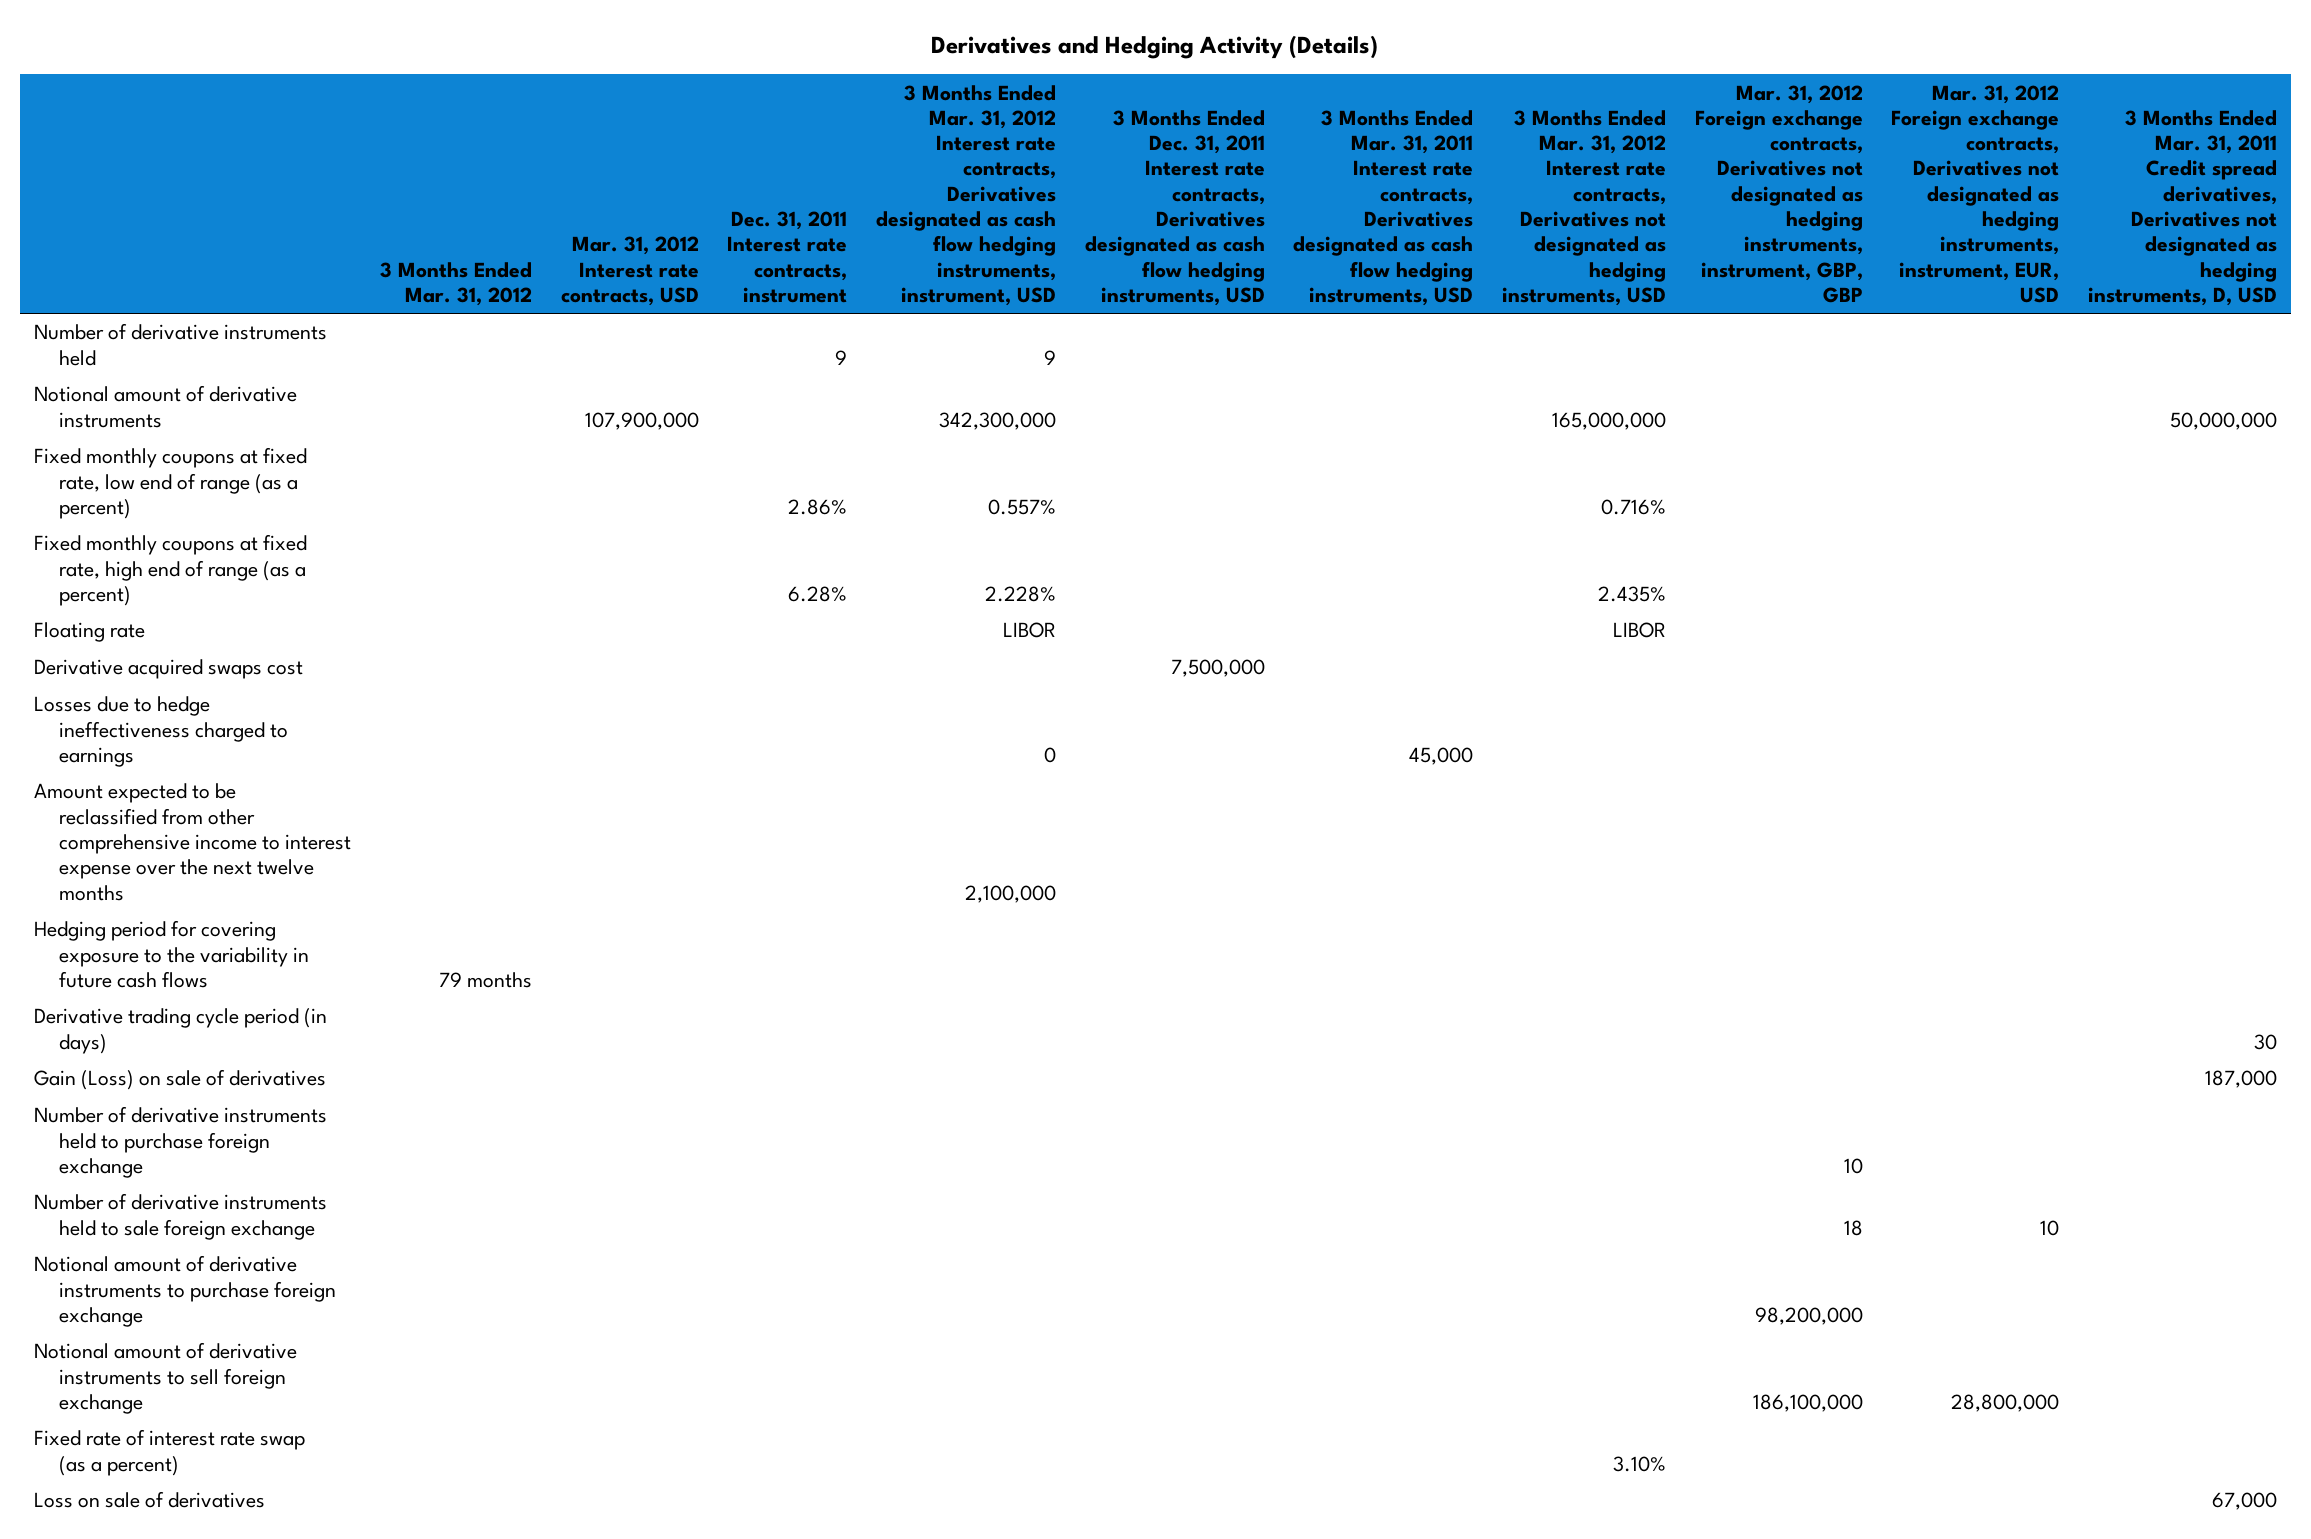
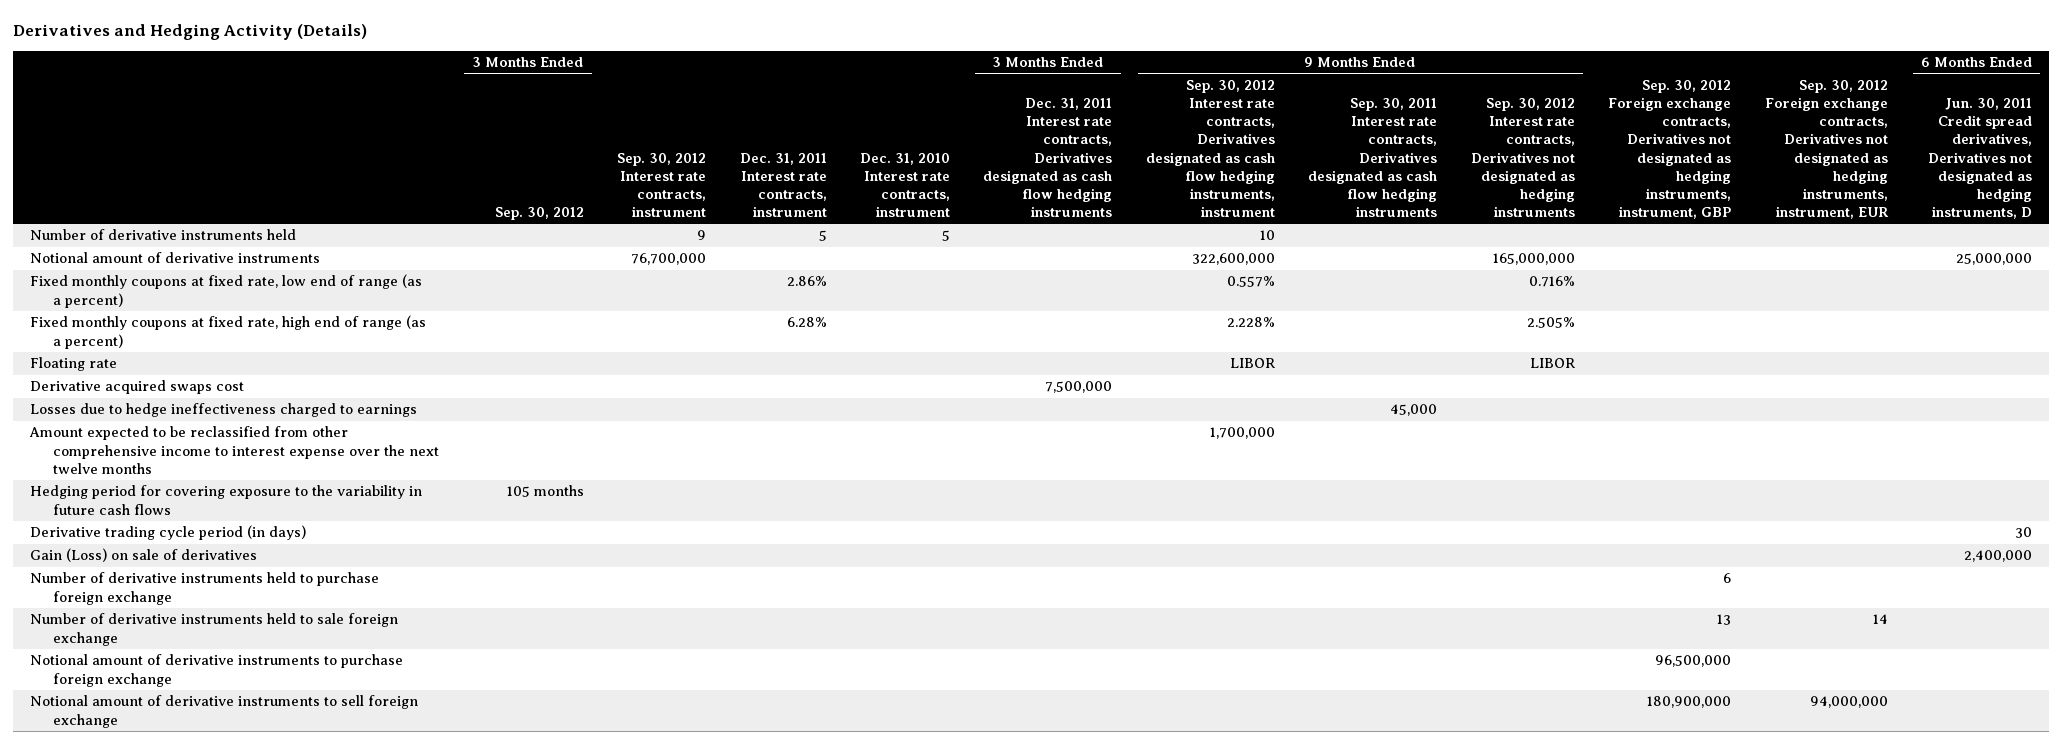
- | 3 Months Ended Mar. 31, 2012 | Mar. 31, 2012 Interest rate contracts, USD | Dec. 31, 2011 Interest rate contracts, instrument | 3 Months Ended Mar. 31, 2012 Interest rate contracts, Derivatives designated as cash flow hedging instruments, instrument, USD | 3 Months Ended Dec. 31, 2011 Interest rate contracts, Derivatives designated as cash flow hedging instruments, USD | 3 Months Ended Mar. 31, 2011 Interest rate contracts, Derivatives designated as cash flow hedging instruments, USD | 3 Months Ended Mar. 31, 2012 Interest rate contracts, Derivatives not designated as hedging instruments, USD | Mar. 31, 2012 Foreign exchange contracts, Derivatives not designated as hedging instruments, instrument, GBP, GBP | Mar. 31, 2012 Foreign exchange contracts, Derivatives not designated as hedging instruments, instrument, EUR, USD | 3 Months Ended Mar. 31, 2011 Credit spread derivatives, Derivatives not designated as hedging instruments, D, USD
+ | 3 Months Ended Sep. 30, 2012 | Sep. 30, 2012 Interest rate contracts, instrument | Dec. 31, 2011 Interest rate contracts, instrument | Dec. 31, 2010 Interest rate contracts, instrument | 3 Months Ended Dec. 31, 2011 Interest rate contracts, Derivatives designated as cash flow hedging instruments | 9 Months Ended Sep. 30, 2012 Interest rate contracts, Derivatives designated as cash flow hedging instruments, instrument | 9 Months Ended Sep. 30, 2011 Interest rate contracts, Derivatives designated as cash flow hedging instruments | 9 Months Ended Sep. 30, 2012 Interest rate contracts, Derivatives not designated as hedging instruments | Sep. 30, 2012 Foreign exchange contracts, Derivatives not designated as hedging instruments, instrument, GBP | Sep. 30, 2012 Foreign exchange contracts, Derivatives not designated as hedging instruments, instrument, EUR | 6 Months Ended Jun. 30, 2011 Credit spread derivatives, Derivatives not designated as hedging instruments, D
- Number of derivative instruments held | | | 9 | 9 | | | | | |
+ Number of derivative instruments held | | 9 | 5 | 5 | | 10 | | | | |
- Fixed rate of interest rate swap (as a percent) | | | | | | | 3.10% | | |
- Loss on sale of derivatives | | | | | | | | | | 67,000

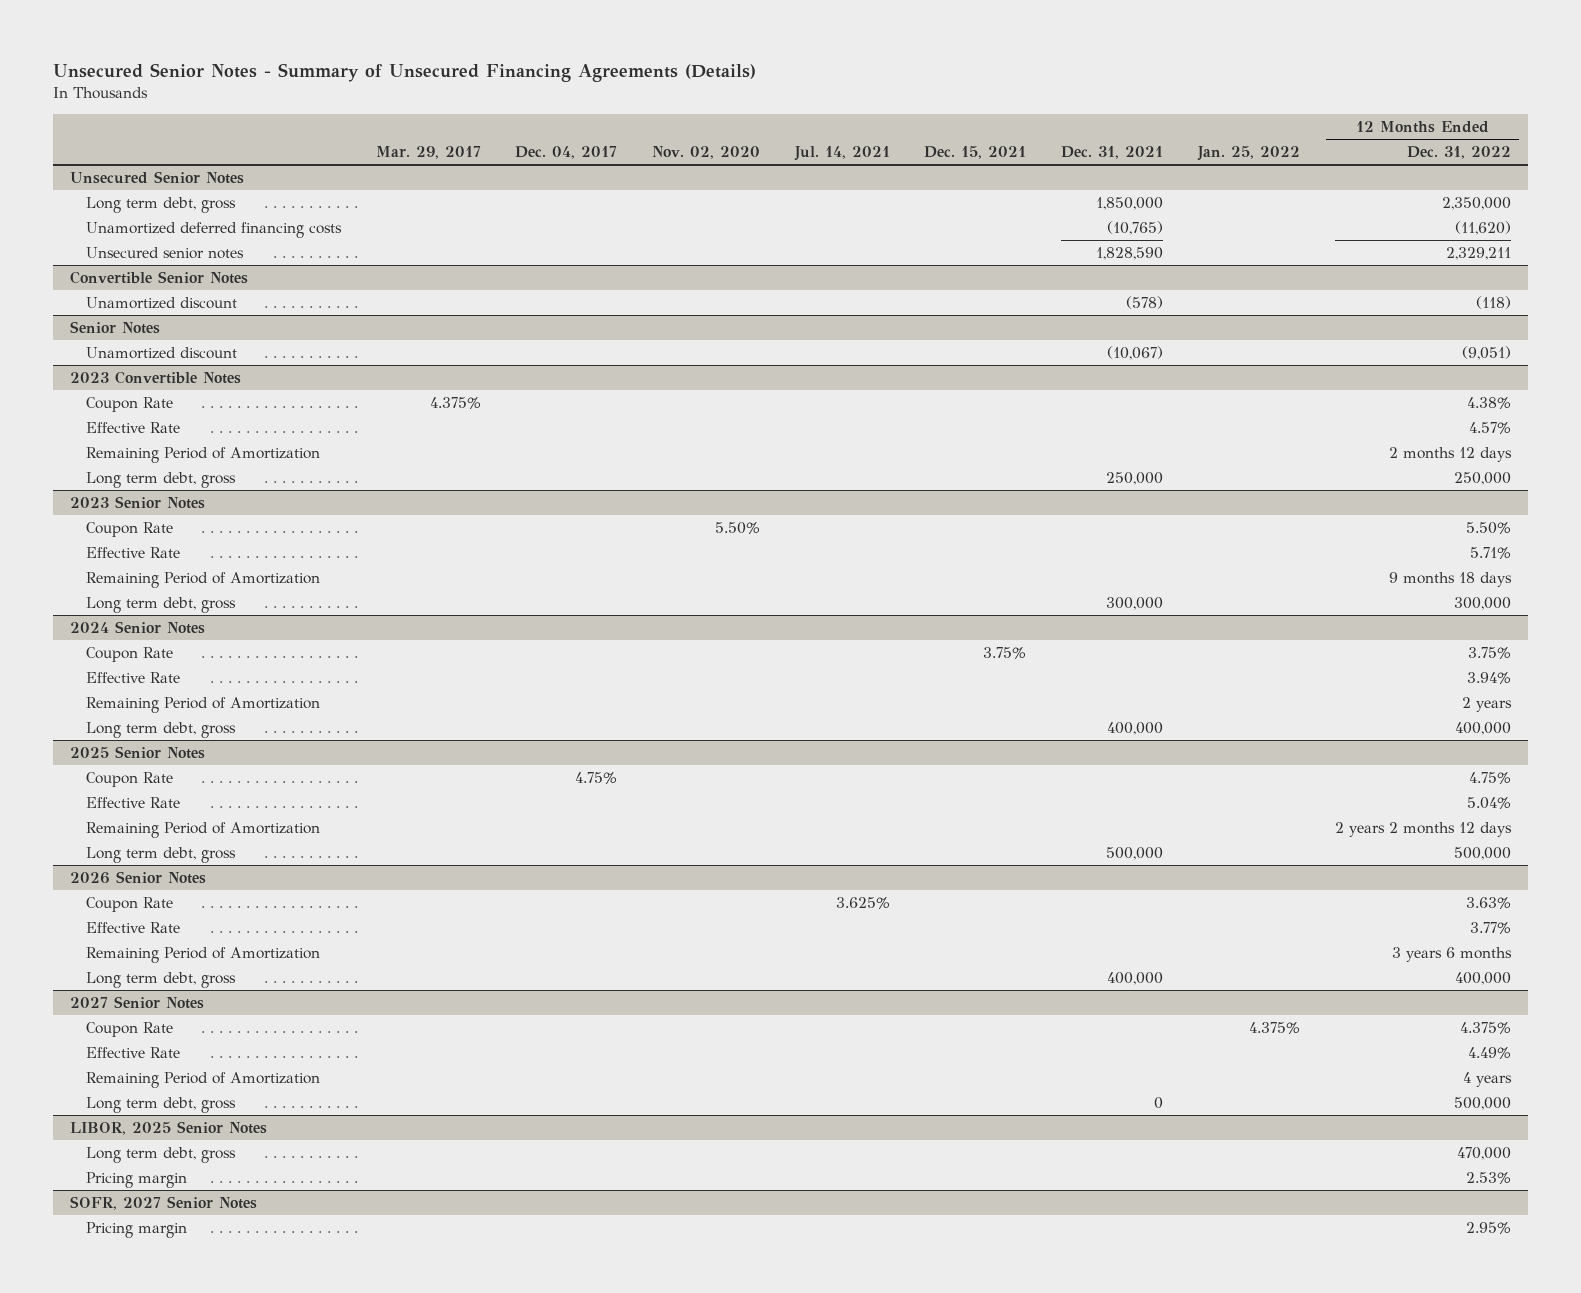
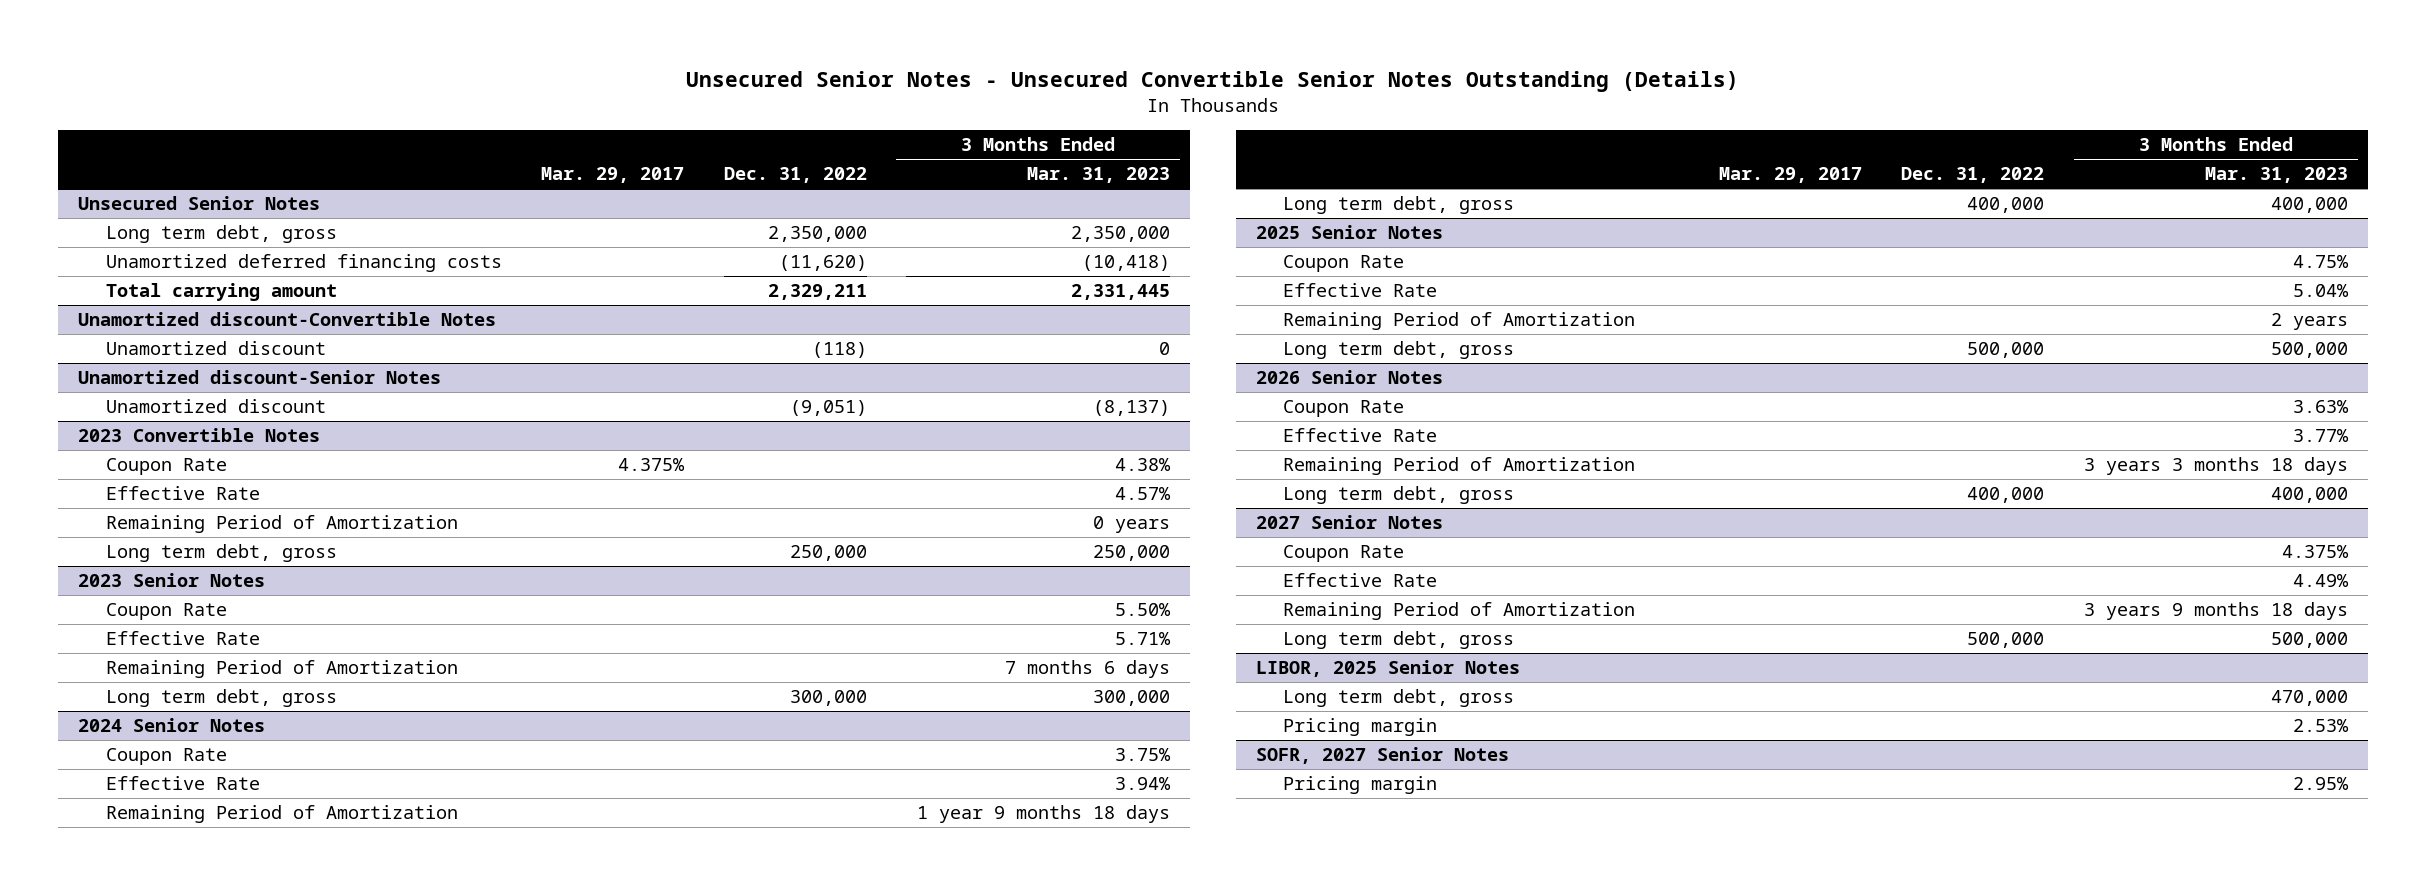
- Unsecured Senior Notes - Summary of Unsecured Financing Agreements (Details)
+ Unsecured Senior Notes - Unsecured Convertible Senior Notes Outstanding (Details)
- | Mar. 29, 2017 | Dec. 04, 2017 | Nov. 02, 2020 | Jul. 14, 2021 | Dec. 15, 2021 | Dec. 31, 2021 | Jan. 25, 2022 | 12 Months Ended Dec. 31, 2022
+ | Mar. 29, 2017 | Dec. 31, 2022 | 3 Months Ended Mar. 31, 2023
@ Unsecured Senior Notes
- Unsecured senior notes | | | | | | 1,828,590 | | 2,329,211
- Convertible Senior Notes
@ Unsecured Senior Notes
+ Total carrying amount | | 2,329,211 | 2,331,445
+ Unamortized discount-Convertible Notes
- Senior Notes
+ Unamortized discount-Senior Notes

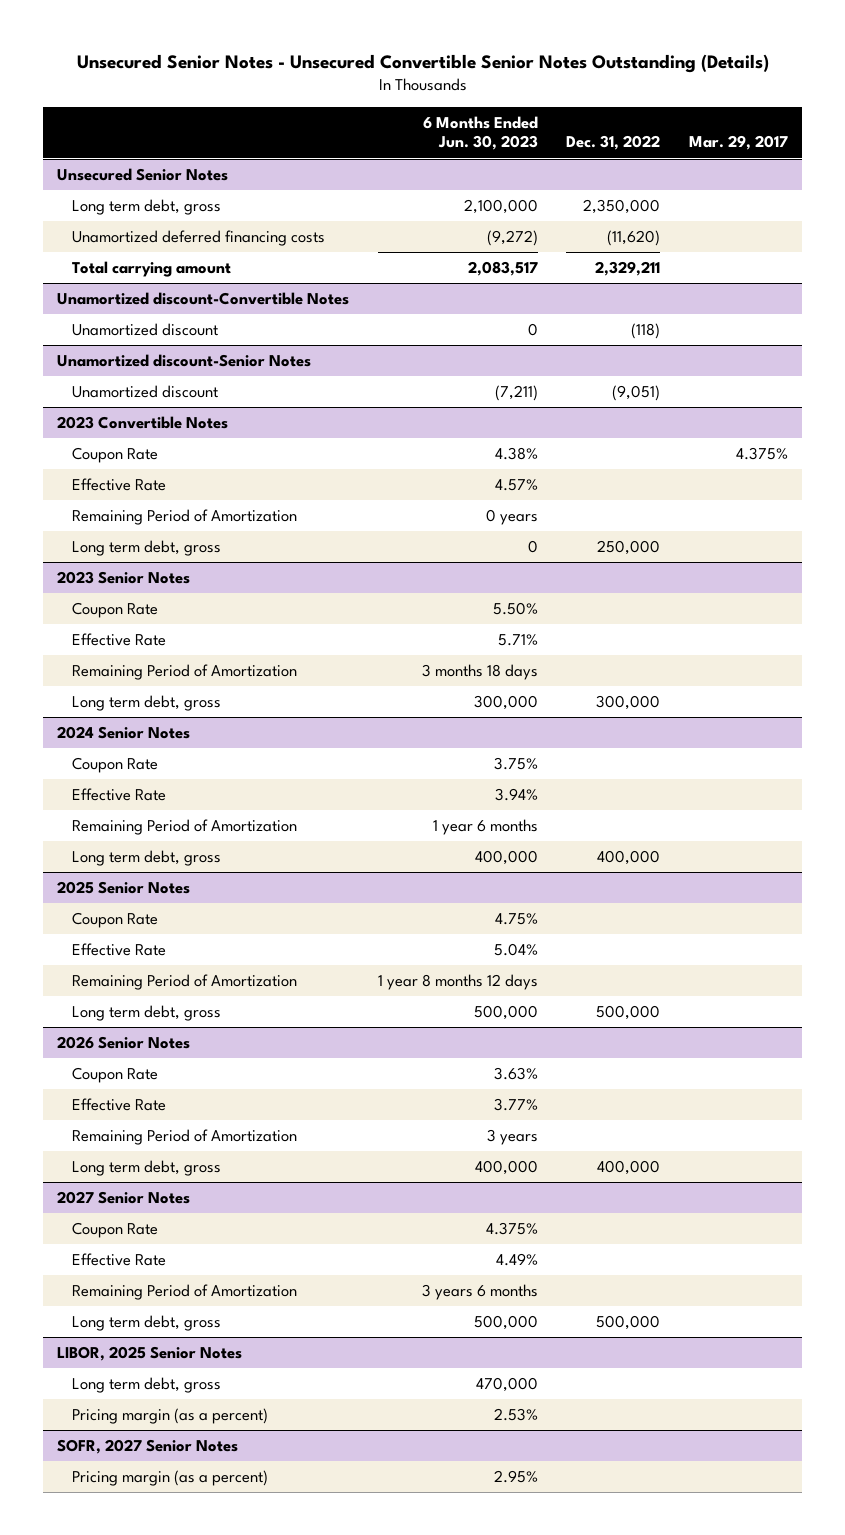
- | Mar. 29, 2017 | Dec. 31, 2022 | 3 Months Ended Mar. 31, 2023
+ | 6 Months Ended Jun. 30, 2023 | Dec. 31, 2022 | Mar. 29, 2017
@ LIBOR, 2025 Senior Notes
- Pricing margin | | | 2.53%
+ Pricing margin (as a percent) | 2.53% | |
@ SOFR, 2027 Senior Notes
- Pricing margin | | | 2.95%
+ Pricing margin (as a percent) | 2.95% | |

